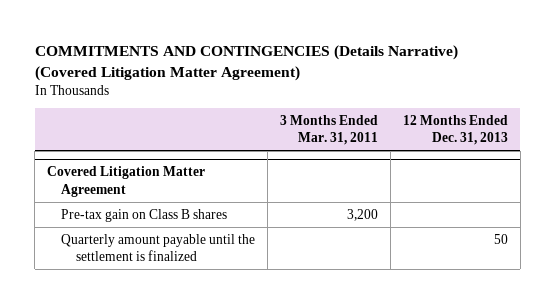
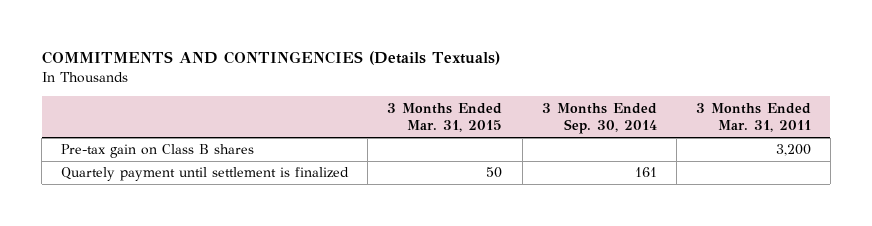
- COMMITMENTS AND CONTINGENCIES (Details Narrative) (Covered Litigation Matter Agreement)
+ COMMITMENTS AND CONTINGENCIES (Details Textuals)
- | 3 Months Ended Mar. 31, 2011 | 12 Months Ended Dec. 31, 2013
+ | 3 Months Ended Mar. 31, 2015 | 3 Months Ended Sep. 30, 2014 | 3 Months Ended Mar. 31, 2011
- Covered Litigation Matter Agreement
- Quarterly amount payable until the settlement is finalized | | 50
+ Quartely payment until settlement is finalized | 50 | 161 |

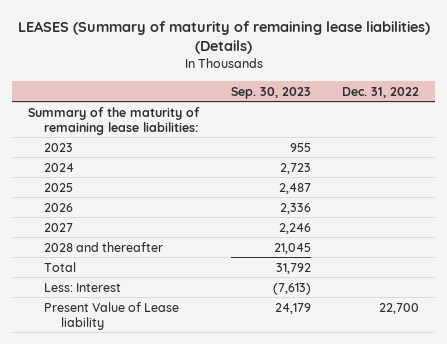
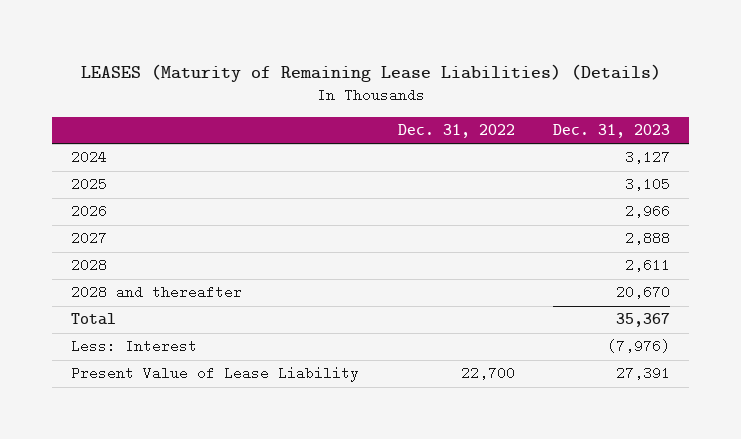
- LEASES (Summary of maturity of remaining lease liabilities) (Details)
+ LEASES (Maturity of Remaining Lease Liabilities) (Details)
- | Sep. 30, 2023 | Dec. 31, 2022
+ | Dec. 31, 2022 | Dec. 31, 2023
- Summary of the maturity of remaining lease liabilities:
- 2023 | 955 |
+ 2028 | | 2,611
- Present Value of Lease liability | 24,179 | 22,700
+ Present Value of Lease Liability | 22,700 | 27,391

